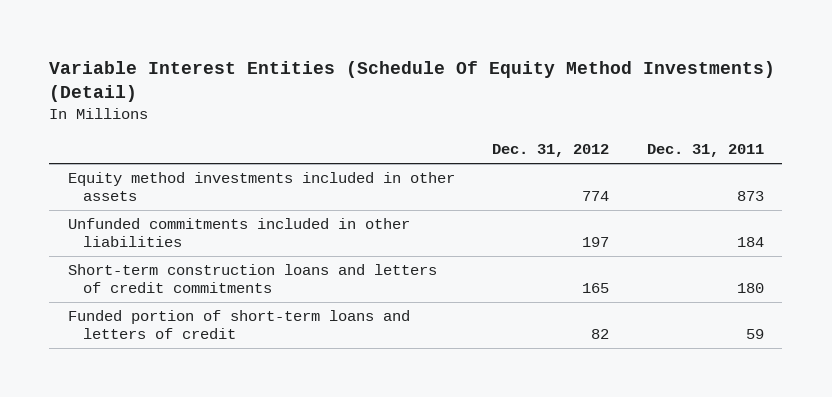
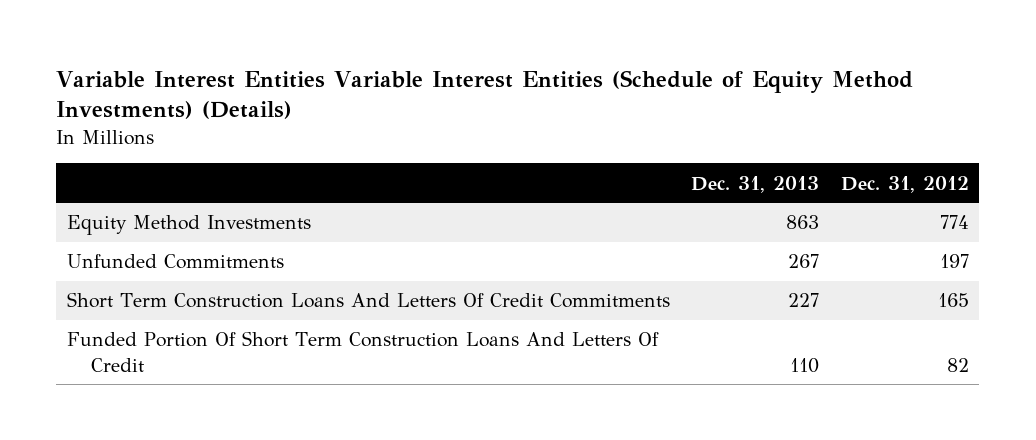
- Variable Interest Entities (Schedule Of Equity Method Investments) (Detail)
+ Variable Interest Entities Variable Interest Entities (Schedule of Equity Method Investments) (Details)
- | Dec. 31, 2012 | Dec. 31, 2011
+ | Dec. 31, 2013 | Dec. 31, 2012
- Equity method investments included in other assets | 774 | 873
- Unfunded commitments included in other liabilities | 197 | 184
- Short-term construction loans and letters of credit commitments | 165 | 180
- Funded portion of short-term loans and letters of credit | 82 | 59
+ Equity Method Investments | 863 | 774
+ Unfunded Commitments | 267 | 197
+ Short Term Construction Loans And Letters Of Credit Commitments | 227 | 165
+ Funded Portion Of Short Term Construction Loans And Letters Of Credit | 110 | 82

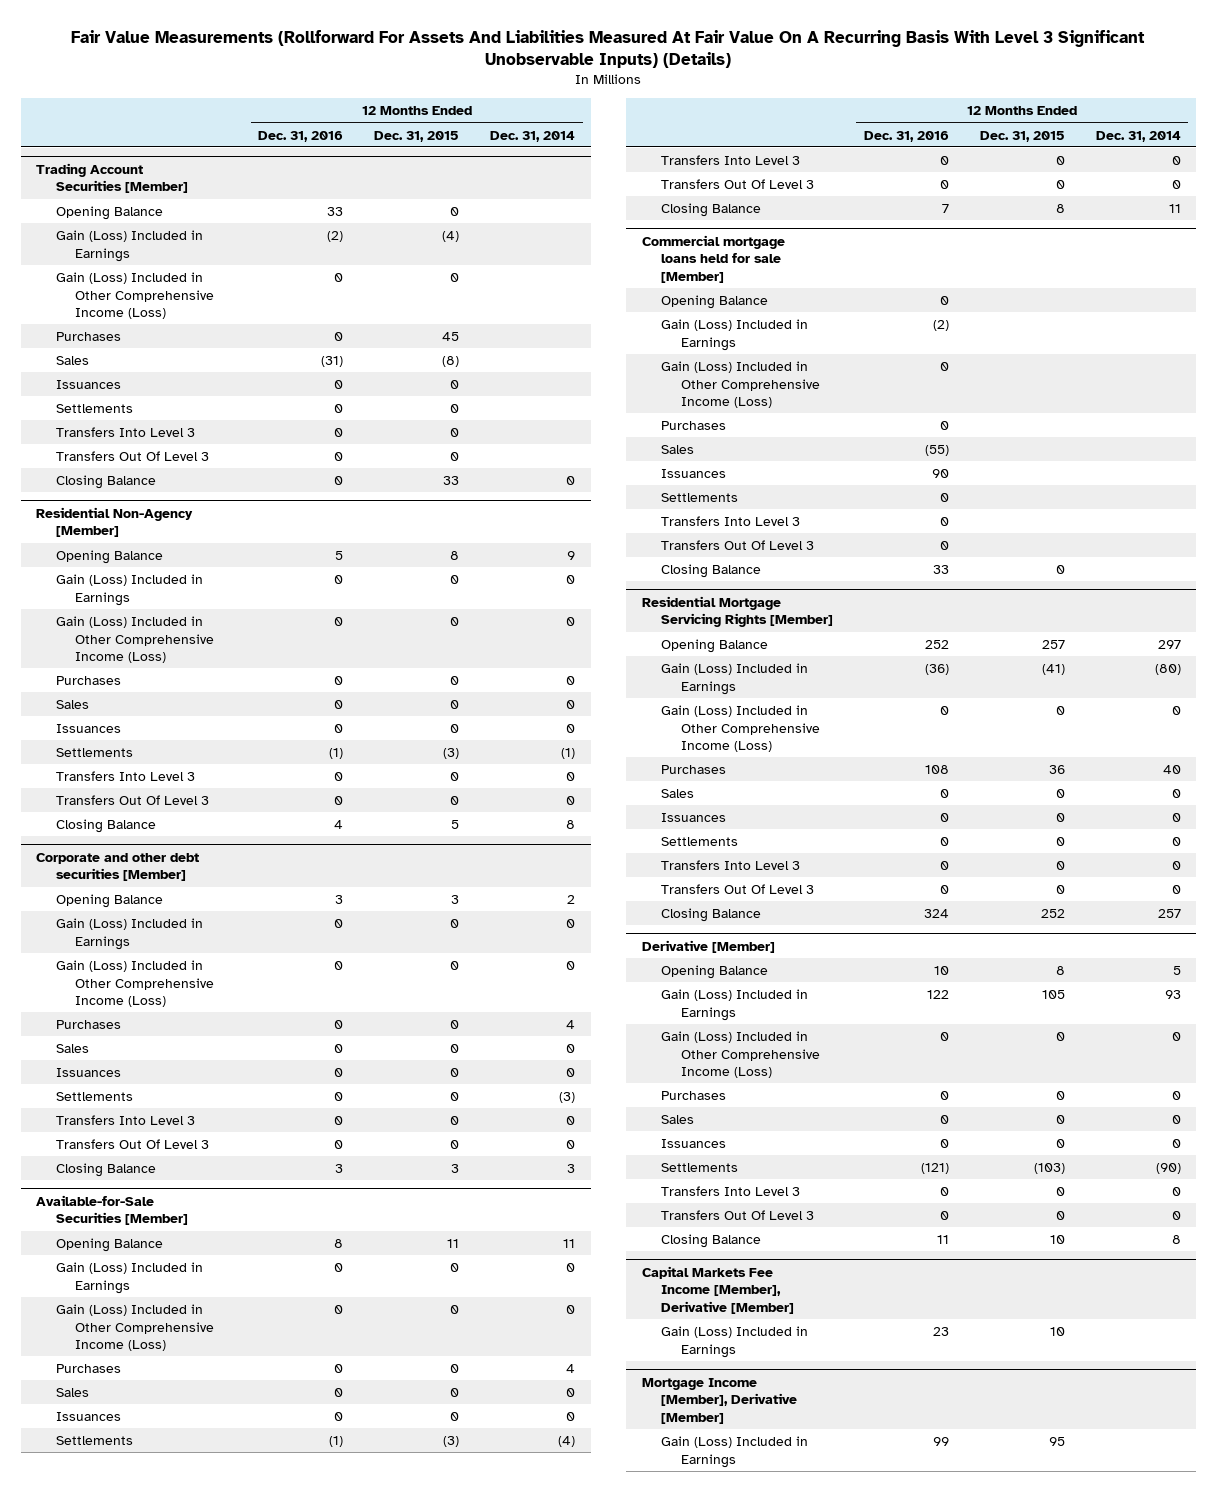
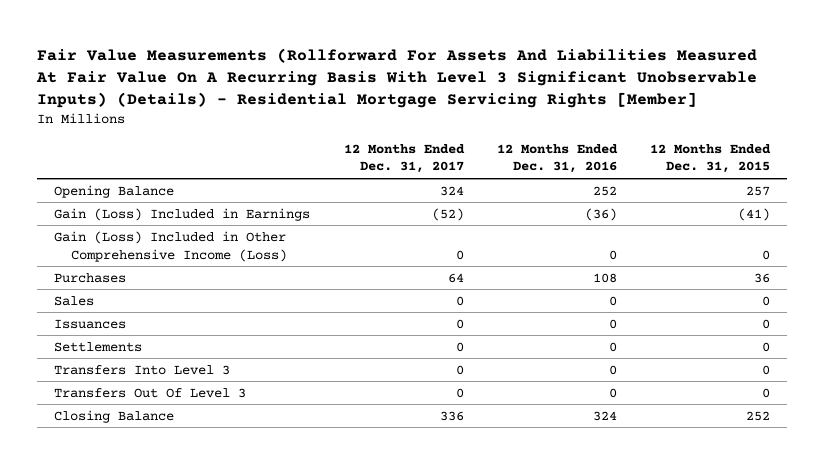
- Fair Value Measurements (Rollforward For Assets And Liabilities Measured At Fair Value On A Recurring Basis With Level 3 Significant Unobservable Inputs) (Details)
+ Fair Value Measurements (Rollforward For Assets And Liabilities Measured At Fair Value On A Recurring Basis With Level 3 Significant Unobservable Inputs) (Details) - Residential Mortgage Servicing Rights [Member]
- | 12 Months Ended Dec. 31, 2016 | 12 Months Ended Dec. 31, 2015 | 12 Months Ended Dec. 31, 2014
+ | 12 Months Ended Dec. 31, 2017 | 12 Months Ended Dec. 31, 2016 | 12 Months Ended Dec. 31, 2015
- Trading Account Securities [Member]
- Opening Balance | 33 | 0 |
- Gain (Loss) Included in Earnings | (2) | (4) |
- Gain (Loss) Included in Other Comprehensive Income (Loss) | 0 | 0 |
- Purchases | 0 | 45 |
- Sales | (31) | (8) |
- Issuances | 0 | 0 |
- Settlements | 0 | 0 |
- Transfers Into Level 3 | 0 | 0 |
- Transfers Out Of Level 3 | 0 | 0 |
- Closing Balance | 0 | 33 | 0
- Residential Non-Agency [Member]
- Opening Balance | 5 | 8 | 9
- Gain (Loss) Included in Earnings | 0 | 0 | 0
- Gain (Loss) Included in Other Comprehensive Income (Loss) | 0 | 0 | 0
- Purchases | 0 | 0 | 0
- Sales | 0 | 0 | 0
- Issuances | 0 | 0 | 0
- Settlements | (1) | (3) | (1)
- Transfers Into Level 3 | 0 | 0 | 0
- Transfers Out Of Level 3 | 0 | 0 | 0
- Closing Balance | 4 | 5 | 8
- Corporate and other debt securities [Member]
- Opening Balance | 3 | 3 | 2
- Gain (Loss) Included in Earnings | 0 | 0 | 0
- Gain (Loss) Included in Other Comprehensive Income (Loss) | 0 | 0 | 0
- Purchases | 0 | 0 | 4
- Sales | 0 | 0 | 0
- Issuances | 0 | 0 | 0
- Settlements | 0 | 0 | (3)
- Transfers Into Level 3 | 0 | 0 | 0
- Transfers Out Of Level 3 | 0 | 0 | 0
- Closing Balance | 3 | 3 | 3
- Available-for-Sale Securities [Member]
- Opening Balance | 8 | 11 | 11
- Gain (Loss) Included in Earnings | 0 | 0 | 0
- Gain (Loss) Included in Other Comprehensive Income (Loss) | 0 | 0 | 0
- Purchases | 0 | 0 | 4
- Sales | 0 | 0 | 0
- Issuances | 0 | 0 | 0
- Settlements | (1) | (3) | (4)
- Transfers Into Level 3 | 0 | 0 | 0
- Transfers Out Of Level 3 | 0 | 0 | 0
- Closing Balance | 7 | 8 | 11
- Commercial mortgage loans held for sale [Member]
- Opening Balance | 0 | |
- Gain (Loss) Included in Earnings | (2) | |
- Gain (Loss) Included in Other Comprehensive Income (Loss) | 0 | |
- Purchases | 0 | |
- Sales | (55) | |
- Issuances | 90 | |
- Settlements | 0 | |
- Transfers Into Level 3 | 0 | |
- Transfers Out Of Level 3 | 0 | |
- Closing Balance | 33 | 0 |
- Residential Mortgage Servicing Rights [Member]
- Derivative [Member]
- Opening Balance | 10 | 8 | 5
- Gain (Loss) Included in Earnings | 122 | 105 | 93
- Gain (Loss) Included in Other Comprehensive Income (Loss) | 0 | 0 | 0
- Purchases | 0 | 0 | 0
- Sales | 0 | 0 | 0
- Issuances | 0 | 0 | 0
- Settlements | (121) | (103) | (90)
- Transfers Into Level 3 | 0 | 0 | 0
- Transfers Out Of Level 3 | 0 | 0 | 0
- Closing Balance | 11 | 10 | 8
- Capital Markets Fee Income [Member], Derivative [Member]
- Gain (Loss) Included in Earnings | 23 | 10 |
- Mortgage Income [Member], Derivative [Member]
- Gain (Loss) Included in Earnings | 99 | 95 |

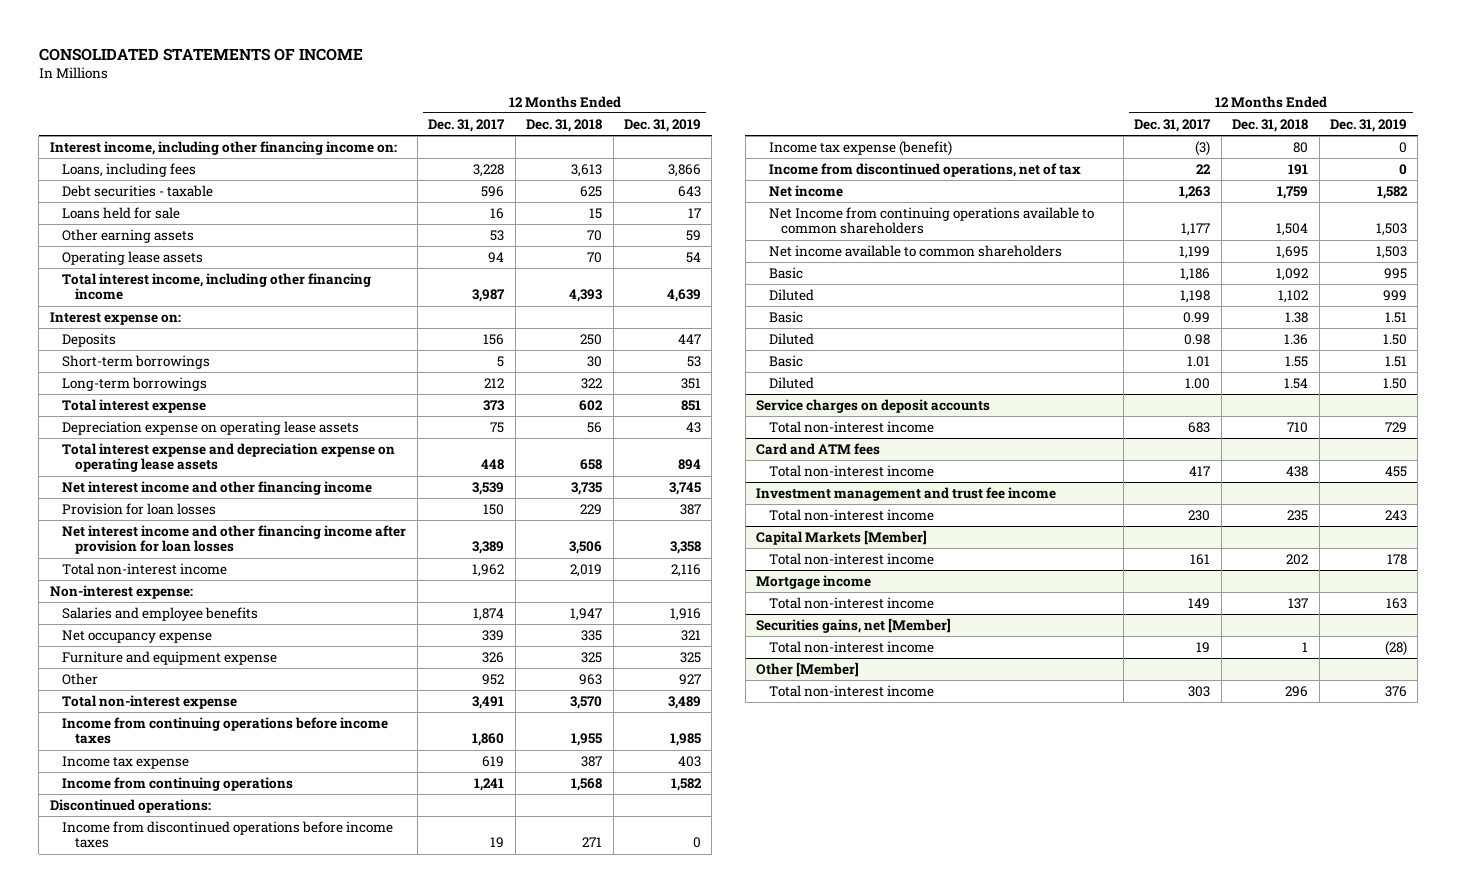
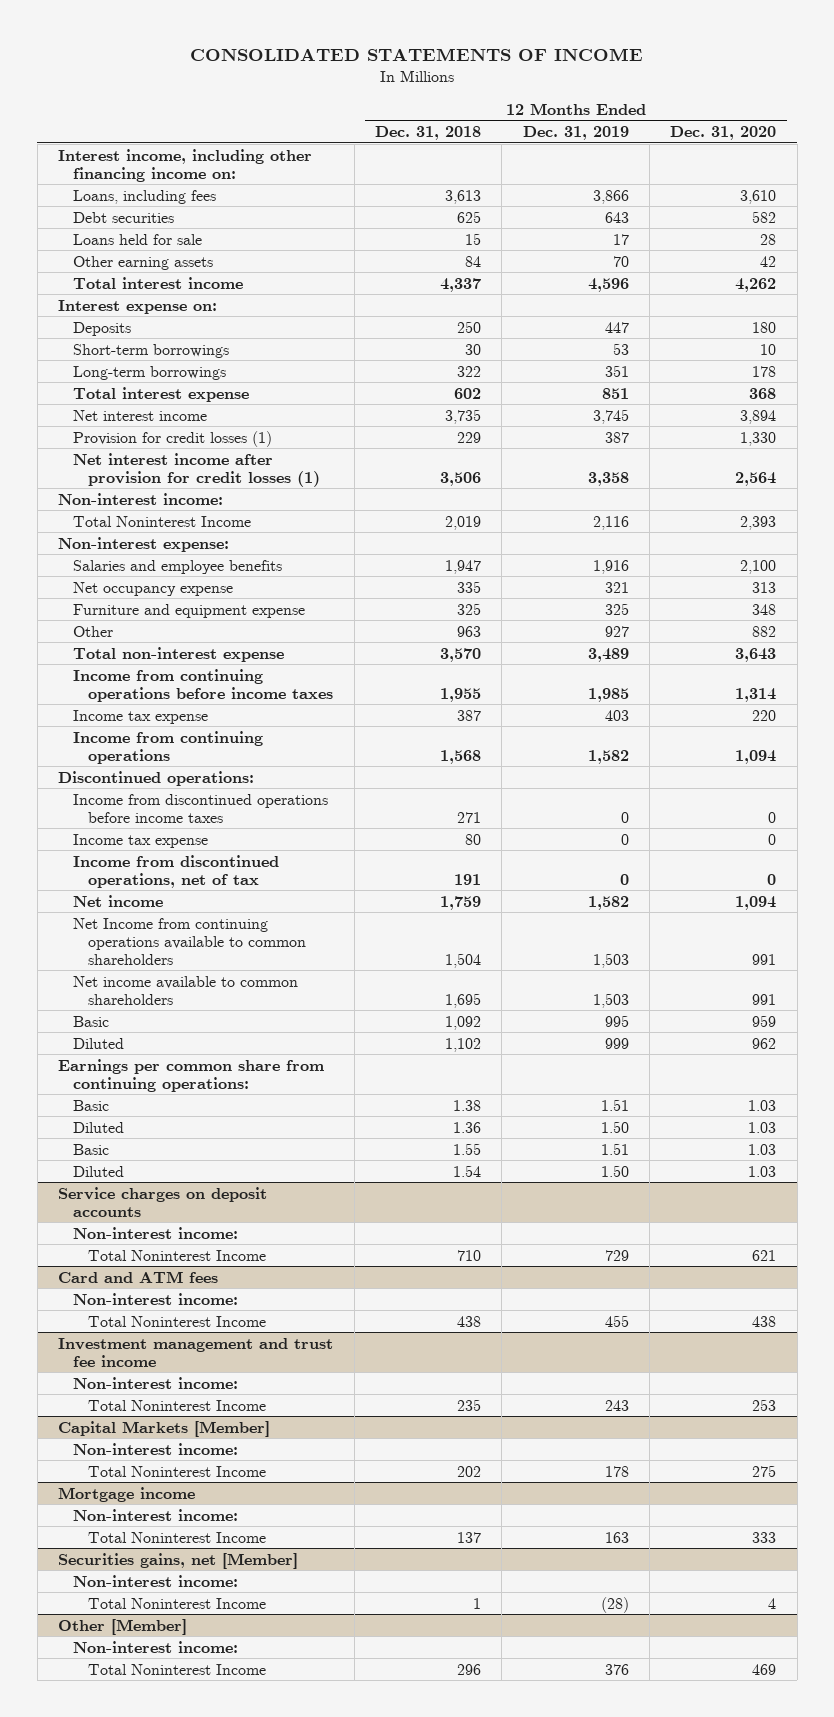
- | 12 Months Ended Dec. 31, 2017 | 12 Months Ended Dec. 31, 2018 | 12 Months Ended Dec. 31, 2019
+ | 12 Months Ended Dec. 31, 2018 | 12 Months Ended Dec. 31, 2019 | 12 Months Ended Dec. 31, 2020
- Debt securities - taxable | 596 | 625 | 643
+ Debt securities | 625 | 643 | 582
- Other earning assets | 53 | 70 | 59
- Operating lease assets | 94 | 70 | 54
- Total interest income, including other financing income | 3,987 | 4,393 | 4,639
+ Other earning assets | 84 | 70 | 42
+ Total interest income | 4,337 | 4,596 | 4,262
- Depreciation expense on operating lease assets | 75 | 56 | 43
- Total interest expense and depreciation expense on operating lease assets | 448 | 658 | 894
- Net interest income and other financing income | 3,539 | 3,735 | 3,745
- Provision for loan losses | 150 | 229 | 387
- Net interest income and other financing income after provision for loan losses | 3,389 | 3,506 | 3,358
- Total non-interest income | 1,962 | 2,019 | 2,116
+ Net interest income | 3,735 | 3,745 | 3,894
+ Provision for credit losses (1) | 229 | 387 | 1,330
+ Net interest income after provision for credit losses (1) | 3,506 | 3,358 | 2,564
+ Non-interest income:
+ Total Noninterest Income | 2,019 | 2,116 | 2,393
- Income tax expense (benefit) | (3) | 80 | 0
+ Income tax expense | 80 | 0 | 0
+ Earnings per common share from continuing operations:
@ Service charges on deposit accounts
- Total non-interest income | 683 | 710 | 729
+ Non-interest income:
+ Total Noninterest Income | 710 | 729 | 621
@ Card and ATM fees
- Total non-interest income | 417 | 438 | 455
+ Non-interest income:
+ Total Noninterest Income | 438 | 455 | 438
@ Investment management and trust fee income
- Total non-interest income | 230 | 235 | 243
+ Non-interest income:
+ Total Noninterest Income | 235 | 243 | 253
@ Capital Markets [Member]
- Total non-interest income | 161 | 202 | 178
+ Non-interest income:
+ Total Noninterest Income | 202 | 178 | 275
@ Mortgage income
- Total non-interest income | 149 | 137 | 163
+ Non-interest income:
+ Total Noninterest Income | 137 | 163 | 333
@ Securities gains, net [Member]
- Total non-interest income | 19 | 1 | (28)
+ Non-interest income:
+ Total Noninterest Income | 1 | (28) | 4
@ Other [Member]
- Total non-interest income | 303 | 296 | 376
+ Non-interest income:
+ Total Noninterest Income | 296 | 376 | 469

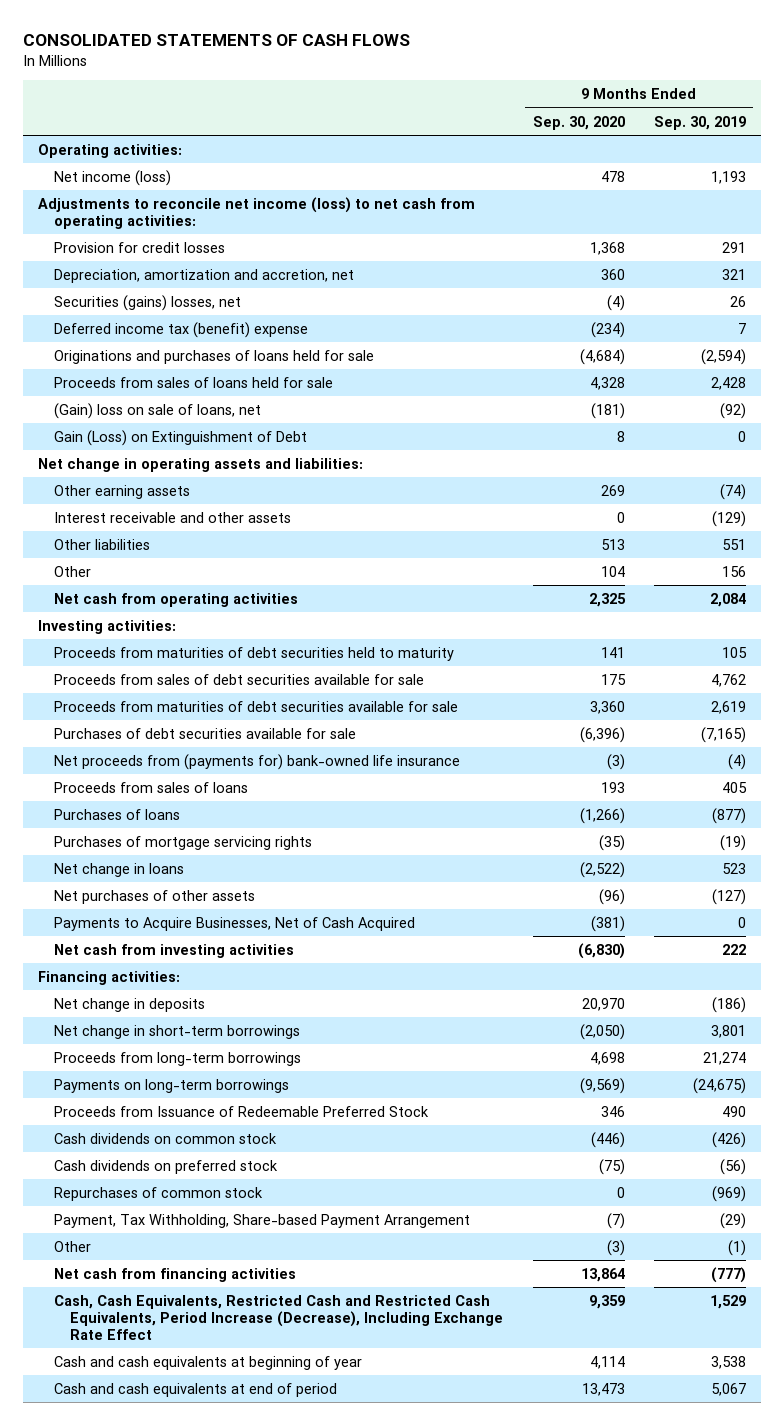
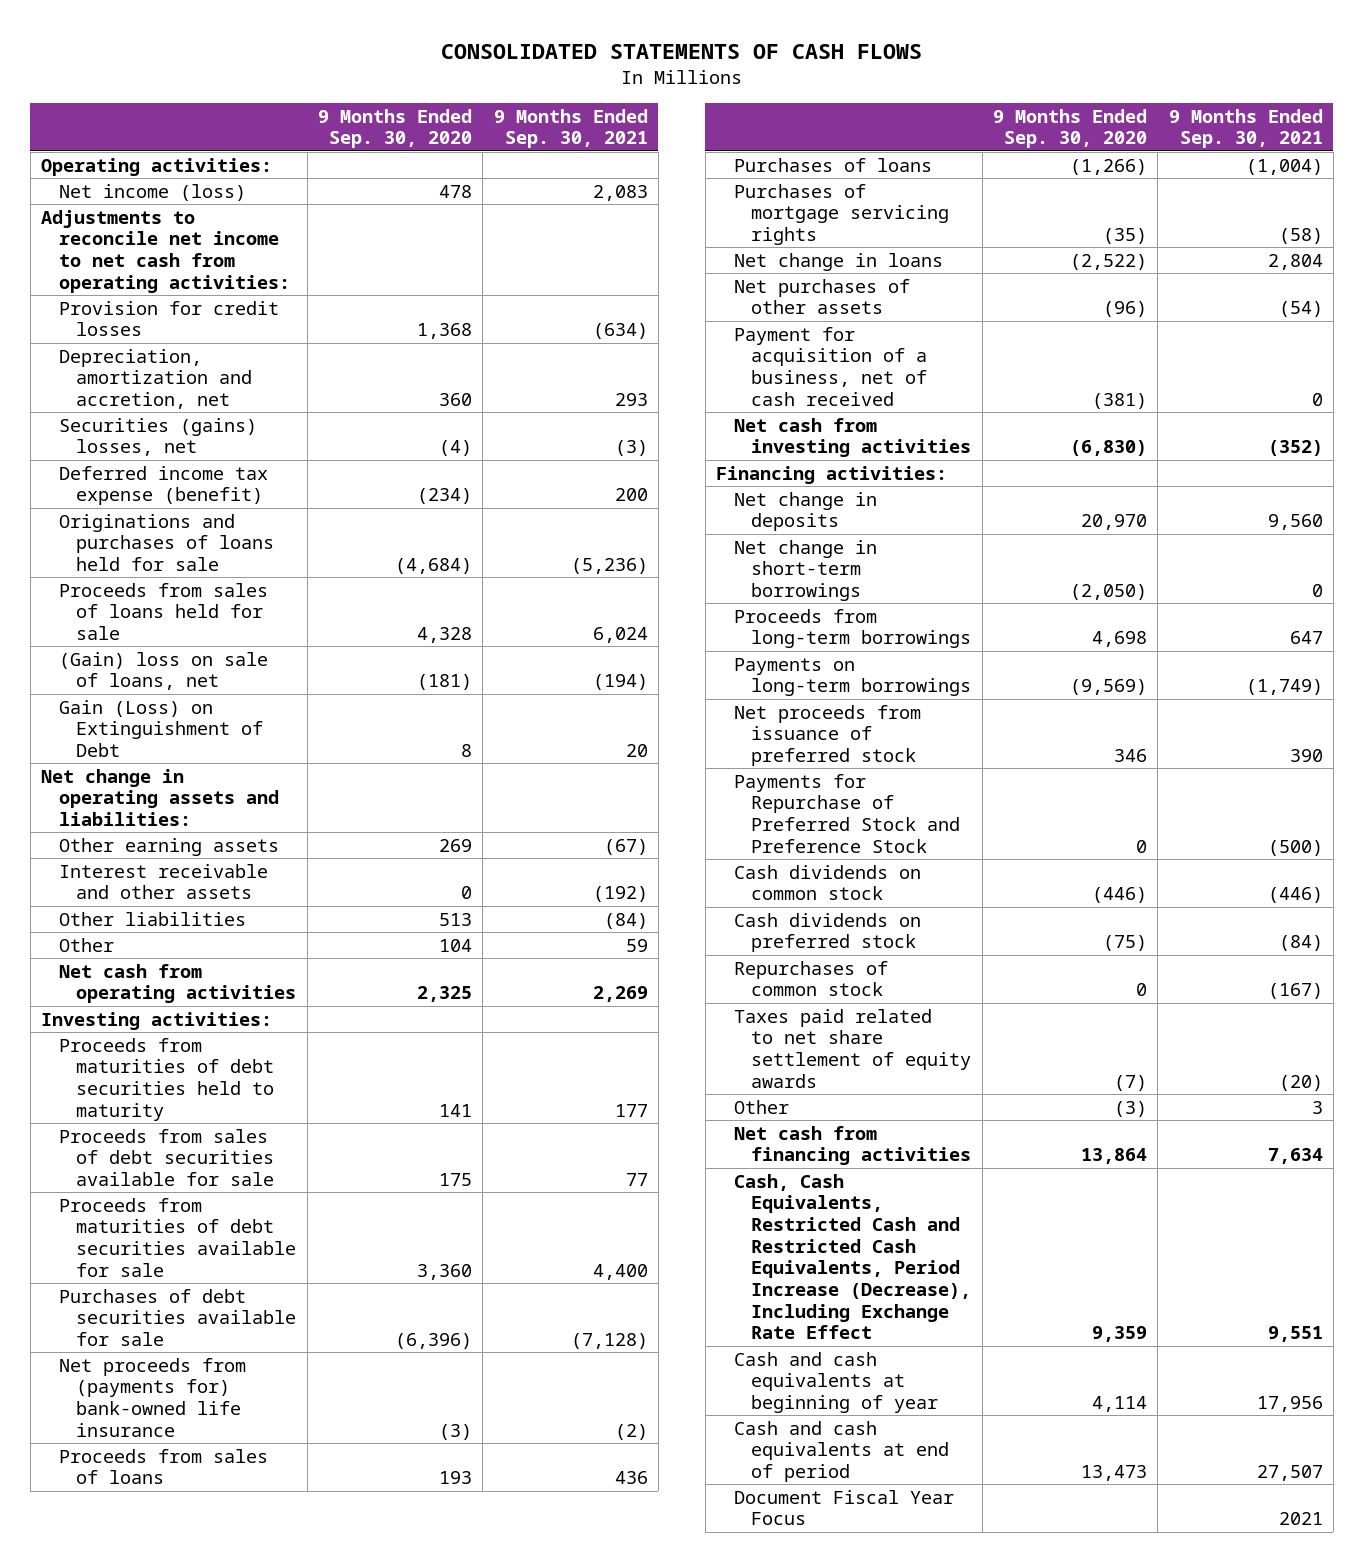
- | 9 Months Ended Sep. 30, 2020 | 9 Months Ended Sep. 30, 2019
+ | 9 Months Ended Sep. 30, 2020 | 9 Months Ended Sep. 30, 2021
- Adjustments to reconcile net income (loss) to net cash from operating activities:
+ Adjustments to reconcile net income to net cash from operating activities:
- Deferred income tax (benefit) expense | (234) | 7
+ Deferred income tax expense (benefit) | (234) | 200
- Payments to Acquire Businesses, Net of Cash Acquired | (381) | 0
+ Payment for acquisition of a business, net of cash received | (381) | 0
- Proceeds from Issuance of Redeemable Preferred Stock | 346 | 490
+ Net proceeds from issuance of preferred stock | 346 | 390
+ Payments for Repurchase of Preferred Stock and Preference Stock | 0 | (500)
- Payment, Tax Withholding, Share-based Payment Arrangement | (7) | (29)
+ Taxes paid related to net share settlement of equity awards | (7) | (20)
+ Document Fiscal Year Focus | | 2021

